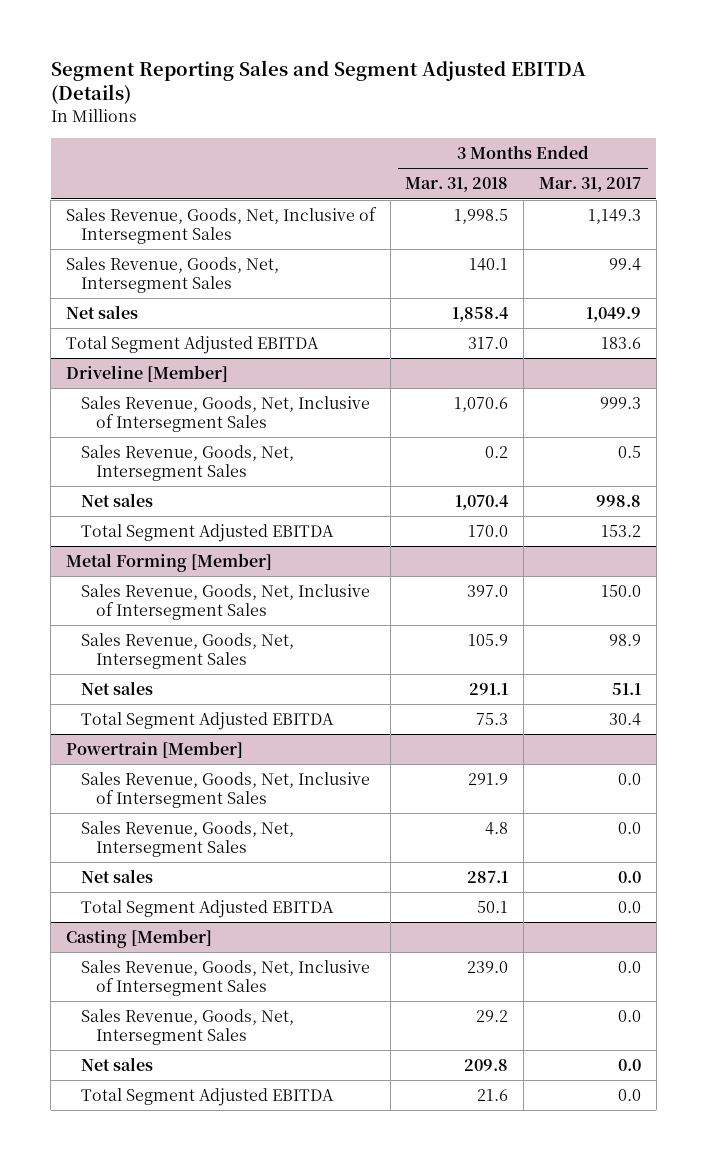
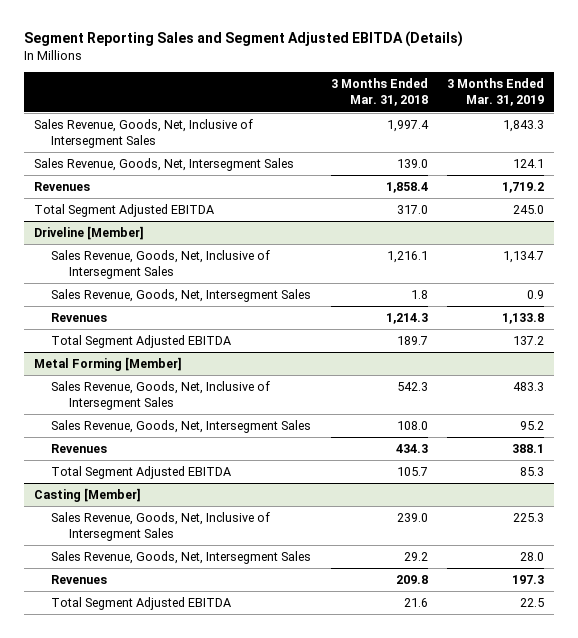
- | 3 Months Ended Mar. 31, 2018 | 3 Months Ended Mar. 31, 2017
+ | 3 Months Ended Mar. 31, 2018 | 3 Months Ended Mar. 31, 2019
- Sales Revenue, Goods, Net, Inclusive of Intersegment Sales | 1,998.5 | 1,149.3
- Sales Revenue, Goods, Net, Intersegment Sales | 140.1 | 99.4
- Net sales | 1,858.4 | 1,049.9
+ Sales Revenue, Goods, Net, Inclusive of Intersegment Sales | 1,997.4 | 1,843.3
+ Sales Revenue, Goods, Net, Intersegment Sales | 139.0 | 124.1
+ Revenues | 1,858.4 | 1,719.2
@ Driveline [Member]
- Sales Revenue, Goods, Net, Inclusive of Intersegment Sales | 1,070.6 | 999.3
- Sales Revenue, Goods, Net, Intersegment Sales | 0.2 | 0.5
- Net sales | 1,070.4 | 998.8
- Total Segment Adjusted EBITDA | 170.0 | 153.2
+ Sales Revenue, Goods, Net, Inclusive of Intersegment Sales | 1,216.1 | 1,134.7
+ Sales Revenue, Goods, Net, Intersegment Sales | 1.8 | 0.9
+ Revenues | 1,214.3 | 1,133.8
+ Total Segment Adjusted EBITDA | 189.7 | 137.2
@ Metal Forming [Member]
- Sales Revenue, Goods, Net, Inclusive of Intersegment Sales | 397.0 | 150.0
- Sales Revenue, Goods, Net, Intersegment Sales | 105.9 | 98.9
- Net sales | 291.1 | 51.1
- Total Segment Adjusted EBITDA | 75.3 | 30.4
- Powertrain [Member]
- Sales Revenue, Goods, Net, Inclusive of Intersegment Sales | 291.9 | 0.0
- Sales Revenue, Goods, Net, Intersegment Sales | 4.8 | 0.0
- Net sales | 287.1 | 0.0
- Total Segment Adjusted EBITDA | 50.1 | 0.0
@ Metal Forming [Member]
+ Sales Revenue, Goods, Net, Inclusive of Intersegment Sales | 542.3 | 483.3
+ Sales Revenue, Goods, Net, Intersegment Sales | 108.0 | 95.2
+ Revenues | 434.3 | 388.1
+ Total Segment Adjusted EBITDA | 105.7 | 85.3
@ Casting [Member]
- Net sales | 209.8 | 0.0
+ Revenues | 209.8 | 197.3

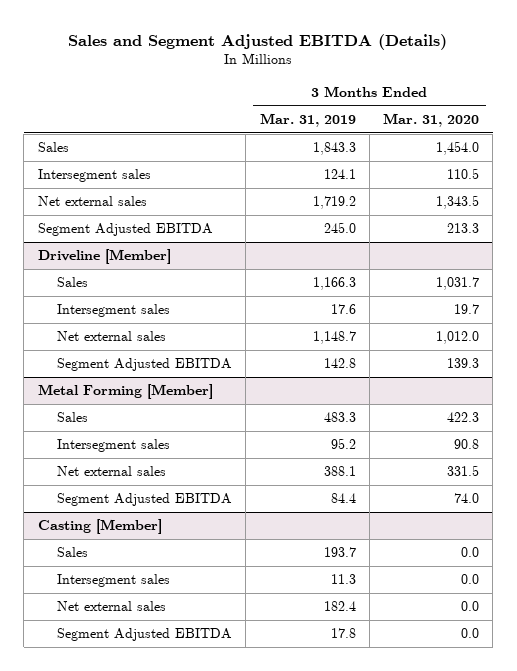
- Segment Reporting Sales and Segment Adjusted EBITDA (Details)
+ Sales and Segment Adjusted EBITDA (Details)
- | 3 Months Ended Mar. 31, 2018 | 3 Months Ended Mar. 31, 2019
+ | 3 Months Ended Mar. 31, 2019 | 3 Months Ended Mar. 31, 2020
- Sales Revenue, Goods, Net, Inclusive of Intersegment Sales | 1,997.4 | 1,843.3
- Sales Revenue, Goods, Net, Intersegment Sales | 139.0 | 124.1
- Revenues | 1,858.4 | 1,719.2
- Total Segment Adjusted EBITDA | 317.0 | 245.0
+ Sales | 1,843.3 | 1,454.0
+ Intersegment sales | 124.1 | 110.5
+ Net external sales | 1,719.2 | 1,343.5
+ Segment Adjusted EBITDA | 245.0 | 213.3
@ Driveline [Member]
- Sales Revenue, Goods, Net, Inclusive of Intersegment Sales | 1,216.1 | 1,134.7
- Sales Revenue, Goods, Net, Intersegment Sales | 1.8 | 0.9
- Revenues | 1,214.3 | 1,133.8
- Total Segment Adjusted EBITDA | 189.7 | 137.2
+ Sales | 1,166.3 | 1,031.7
+ Intersegment sales | 17.6 | 19.7
+ Net external sales | 1,148.7 | 1,012.0
+ Segment Adjusted EBITDA | 142.8 | 139.3
@ Metal Forming [Member]
- Sales Revenue, Goods, Net, Inclusive of Intersegment Sales | 542.3 | 483.3
- Sales Revenue, Goods, Net, Intersegment Sales | 108.0 | 95.2
- Revenues | 434.3 | 388.1
- Total Segment Adjusted EBITDA | 105.7 | 85.3
+ Sales | 483.3 | 422.3
+ Intersegment sales | 95.2 | 90.8
+ Net external sales | 388.1 | 331.5
+ Segment Adjusted EBITDA | 84.4 | 74.0
@ Casting [Member]
- Sales Revenue, Goods, Net, Inclusive of Intersegment Sales | 239.0 | 225.3
- Sales Revenue, Goods, Net, Intersegment Sales | 29.2 | 28.0
- Revenues | 209.8 | 197.3
- Total Segment Adjusted EBITDA | 21.6 | 22.5
+ Sales | 193.7 | 0.0
+ Intersegment sales | 11.3 | 0.0
+ Net external sales | 182.4 | 0.0
+ Segment Adjusted EBITDA | 17.8 | 0.0

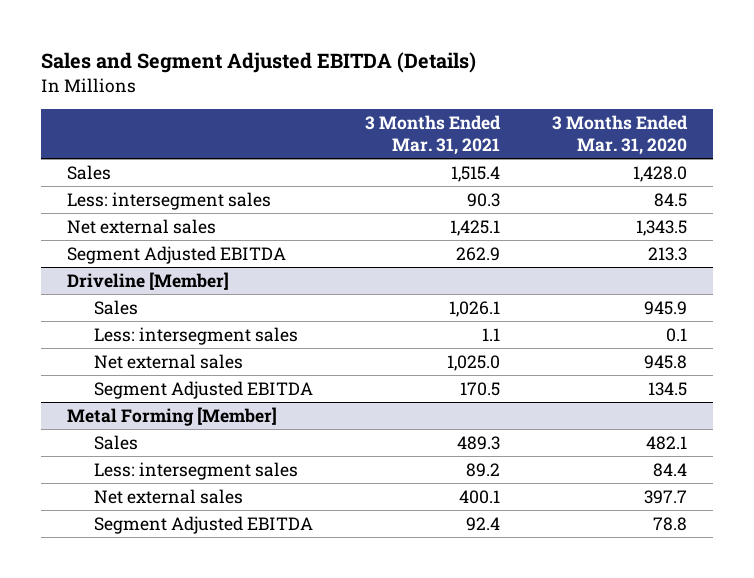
- | 3 Months Ended Mar. 31, 2019 | 3 Months Ended Mar. 31, 2020
+ | 3 Months Ended Mar. 31, 2021 | 3 Months Ended Mar. 31, 2020
- Sales | 1,843.3 | 1,454.0
- Intersegment sales | 124.1 | 110.5
+ Sales | 1,515.4 | 1,428.0
+ Less: intersegment sales | 90.3 | 84.5
@ Driveline [Member]
- Sales | 1,166.3 | 1,031.7
- Intersegment sales | 17.6 | 19.7
- Net external sales | 1,148.7 | 1,012.0
- Segment Adjusted EBITDA | 142.8 | 139.3
+ Sales | 1,026.1 | 945.9
+ Less: intersegment sales | 1.1 | 0.1
+ Net external sales | 1,025.0 | 945.8
+ Segment Adjusted EBITDA | 170.5 | 134.5
@ Metal Forming [Member]
- Sales | 483.3 | 422.3
- Intersegment sales | 95.2 | 90.8
- Net external sales | 388.1 | 331.5
- Segment Adjusted EBITDA | 84.4 | 74.0
- Casting [Member]
- Sales | 193.7 | 0.0
- Intersegment sales | 11.3 | 0.0
- Net external sales | 182.4 | 0.0
- Segment Adjusted EBITDA | 17.8 | 0.0
@ Metal Forming [Member]
+ Sales | 489.3 | 482.1
+ Less: intersegment sales | 89.2 | 84.4
+ Net external sales | 400.1 | 397.7
+ Segment Adjusted EBITDA | 92.4 | 78.8

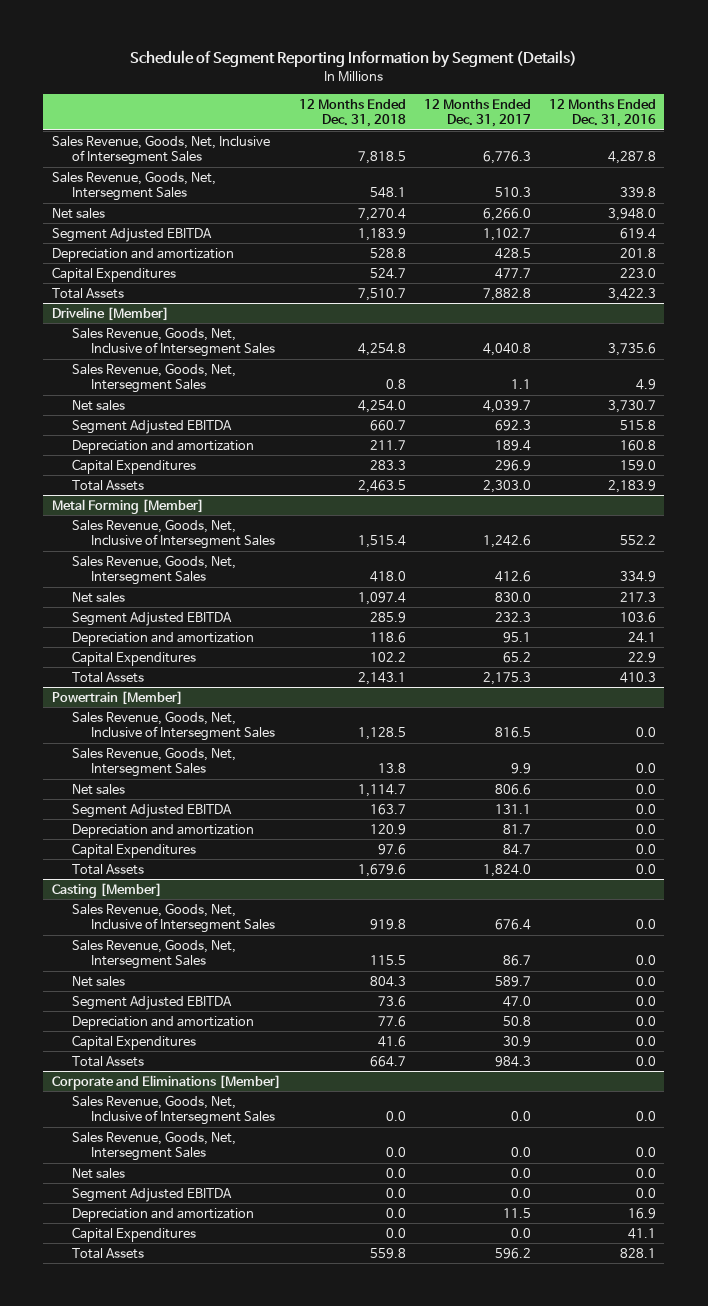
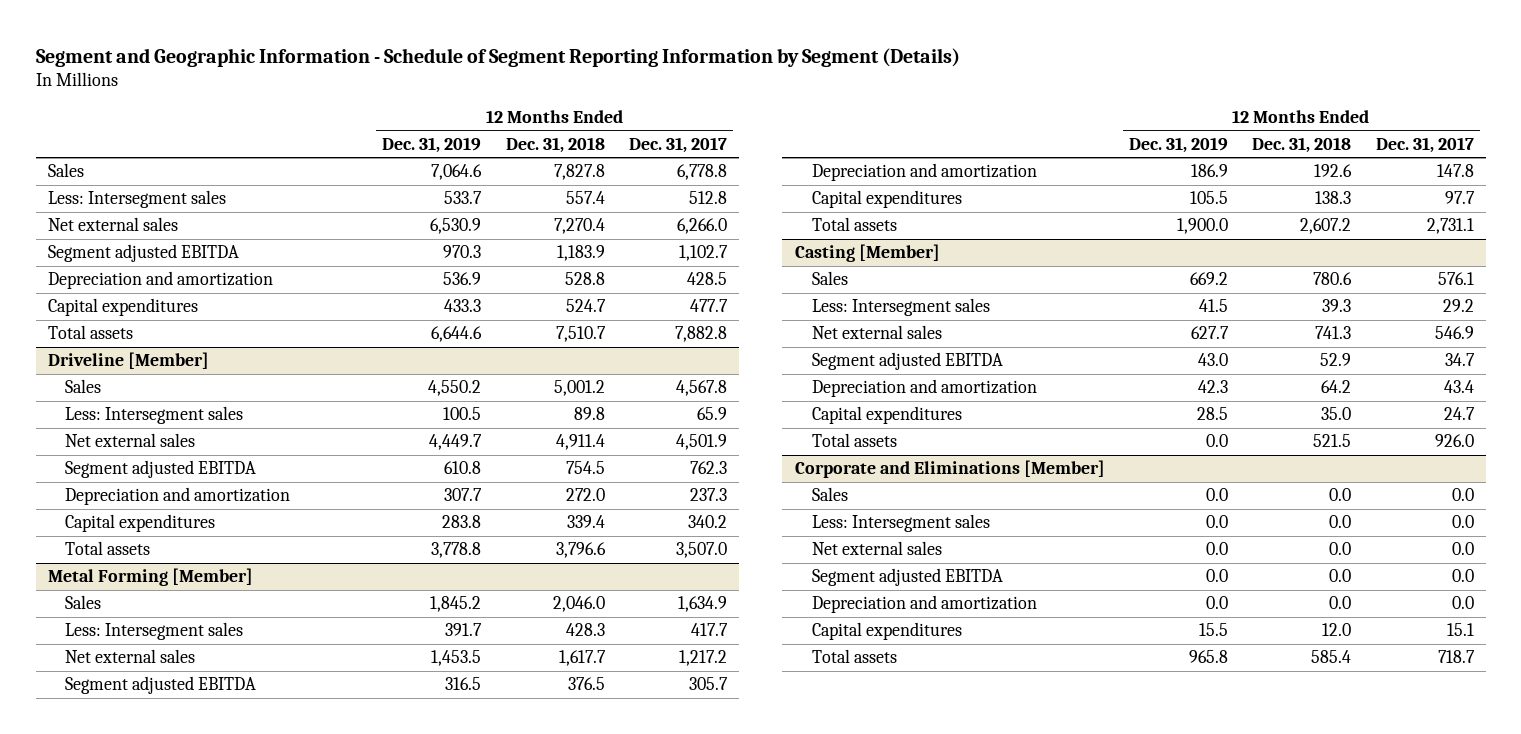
- Schedule of Segment Reporting Information by Segment (Details)
+ Segment and Geographic Information - Schedule of Segment Reporting Information by Segment (Details)
- | 12 Months Ended Dec. 31, 2018 | 12 Months Ended Dec. 31, 2017 | 12 Months Ended Dec. 31, 2016
+ | 12 Months Ended Dec. 31, 2019 | 12 Months Ended Dec. 31, 2018 | 12 Months Ended Dec. 31, 2017
- Sales Revenue, Goods, Net, Inclusive of Intersegment Sales | 7,818.5 | 6,776.3 | 4,287.8
- Sales Revenue, Goods, Net, Intersegment Sales | 548.1 | 510.3 | 339.8
- Net sales | 7,270.4 | 6,266.0 | 3,948.0
- Segment Adjusted EBITDA | 1,183.9 | 1,102.7 | 619.4
+ Sales | 7,064.6 | 7,827.8 | 6,778.8
+ Less: Intersegment sales | 533.7 | 557.4 | 512.8
+ Net external sales | 6,530.9 | 7,270.4 | 6,266.0
+ Segment adjusted EBITDA | 970.3 | 1,183.9 | 1,102.7
- Capital Expenditures | 524.7 | 477.7 | 223.0
- Total Assets | 7,510.7 | 7,882.8 | 3,422.3
+ Capital expenditures | 433.3 | 524.7 | 477.7
+ Total assets | 6,644.6 | 7,510.7 | 7,882.8
@ Driveline [Member]
- Sales Revenue, Goods, Net, Inclusive of Intersegment Sales | 4,254.8 | 4,040.8 | 3,735.6
- Sales Revenue, Goods, Net, Intersegment Sales | 0.8 | 1.1 | 4.9
- Net sales | 4,254.0 | 4,039.7 | 3,730.7
- Segment Adjusted EBITDA | 660.7 | 692.3 | 515.8
- Depreciation and amortization | 211.7 | 189.4 | 160.8
- Capital Expenditures | 283.3 | 296.9 | 159.0
- Total Assets | 2,463.5 | 2,303.0 | 2,183.9
+ Sales | 4,550.2 | 5,001.2 | 4,567.8
+ Less: Intersegment sales | 100.5 | 89.8 | 65.9
+ Net external sales | 4,449.7 | 4,911.4 | 4,501.9
+ Segment adjusted EBITDA | 610.8 | 754.5 | 762.3
+ Depreciation and amortization | 307.7 | 272.0 | 237.3
+ Capital expenditures | 283.8 | 339.4 | 340.2
+ Total assets | 3,778.8 | 3,796.6 | 3,507.0
@ Metal Forming [Member]
- Sales Revenue, Goods, Net, Inclusive of Intersegment Sales | 1,515.4 | 1,242.6 | 552.2
- Sales Revenue, Goods, Net, Intersegment Sales | 418.0 | 412.6 | 334.9
- Net sales | 1,097.4 | 830.0 | 217.3
- Segment Adjusted EBITDA | 285.9 | 232.3 | 103.6
- Depreciation and amortization | 118.6 | 95.1 | 24.1
- Capital Expenditures | 102.2 | 65.2 | 22.9
- Total Assets | 2,143.1 | 2,175.3 | 410.3
- Powertrain [Member]
- Sales Revenue, Goods, Net, Inclusive of Intersegment Sales | 1,128.5 | 816.5 | 0.0
- Sales Revenue, Goods, Net, Intersegment Sales | 13.8 | 9.9 | 0.0
- Net sales | 1,114.7 | 806.6 | 0.0
- Segment Adjusted EBITDA | 163.7 | 131.1 | 0.0
- Depreciation and amortization | 120.9 | 81.7 | 0.0
- Capital Expenditures | 97.6 | 84.7 | 0.0
- Total Assets | 1,679.6 | 1,824.0 | 0.0
@ Metal Forming [Member]
+ Sales | 1,845.2 | 2,046.0 | 1,634.9
+ Less: Intersegment sales | 391.7 | 428.3 | 417.7
+ Net external sales | 1,453.5 | 1,617.7 | 1,217.2
+ Segment adjusted EBITDA | 316.5 | 376.5 | 305.7
+ Depreciation and amortization | 186.9 | 192.6 | 147.8
+ Capital expenditures | 105.5 | 138.3 | 97.7
+ Total assets | 1,900.0 | 2,607.2 | 2,731.1
@ Casting [Member]
- Sales Revenue, Goods, Net, Inclusive of Intersegment Sales | 919.8 | 676.4 | 0.0
- Sales Revenue, Goods, Net, Intersegment Sales | 115.5 | 86.7 | 0.0
- Net sales | 804.3 | 589.7 | 0.0
- Segment Adjusted EBITDA | 73.6 | 47.0 | 0.0
- Depreciation and amortization | 77.6 | 50.8 | 0.0
- Capital Expenditures | 41.6 | 30.9 | 0.0
- Total Assets | 664.7 | 984.3 | 0.0
+ Sales | 669.2 | 780.6 | 576.1
+ Less: Intersegment sales | 41.5 | 39.3 | 29.2
+ Net external sales | 627.7 | 741.3 | 546.9
+ Segment adjusted EBITDA | 43.0 | 52.9 | 34.7
+ Depreciation and amortization | 42.3 | 64.2 | 43.4
+ Capital expenditures | 28.5 | 35.0 | 24.7
+ Total assets | 0.0 | 521.5 | 926.0
@ Corporate and Eliminations [Member]
- Sales Revenue, Goods, Net, Inclusive of Intersegment Sales | 0.0 | 0.0 | 0.0
- Sales Revenue, Goods, Net, Intersegment Sales | 0.0 | 0.0 | 0.0
- Net sales | 0.0 | 0.0 | 0.0
- Segment Adjusted EBITDA | 0.0 | 0.0 | 0.0
- Depreciation and amortization | 0.0 | 11.5 | 16.9
- Capital Expenditures | 0.0 | 0.0 | 41.1
- Total Assets | 559.8 | 596.2 | 828.1
+ Sales | 0.0 | 0.0 | 0.0
+ Less: Intersegment sales | 0.0 | 0.0 | 0.0
+ Net external sales | 0.0 | 0.0 | 0.0
+ Segment adjusted EBITDA | 0.0 | 0.0 | 0.0
+ Depreciation and amortization | 0.0 | 0.0 | 0.0
+ Capital expenditures | 15.5 | 12.0 | 15.1
+ Total assets | 965.8 | 585.4 | 718.7

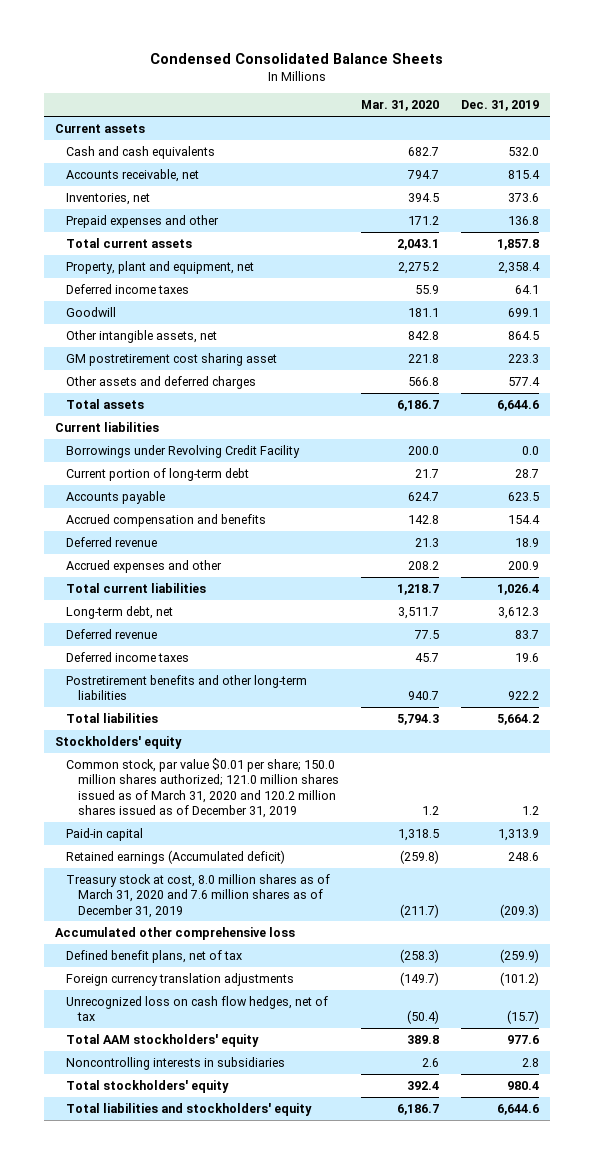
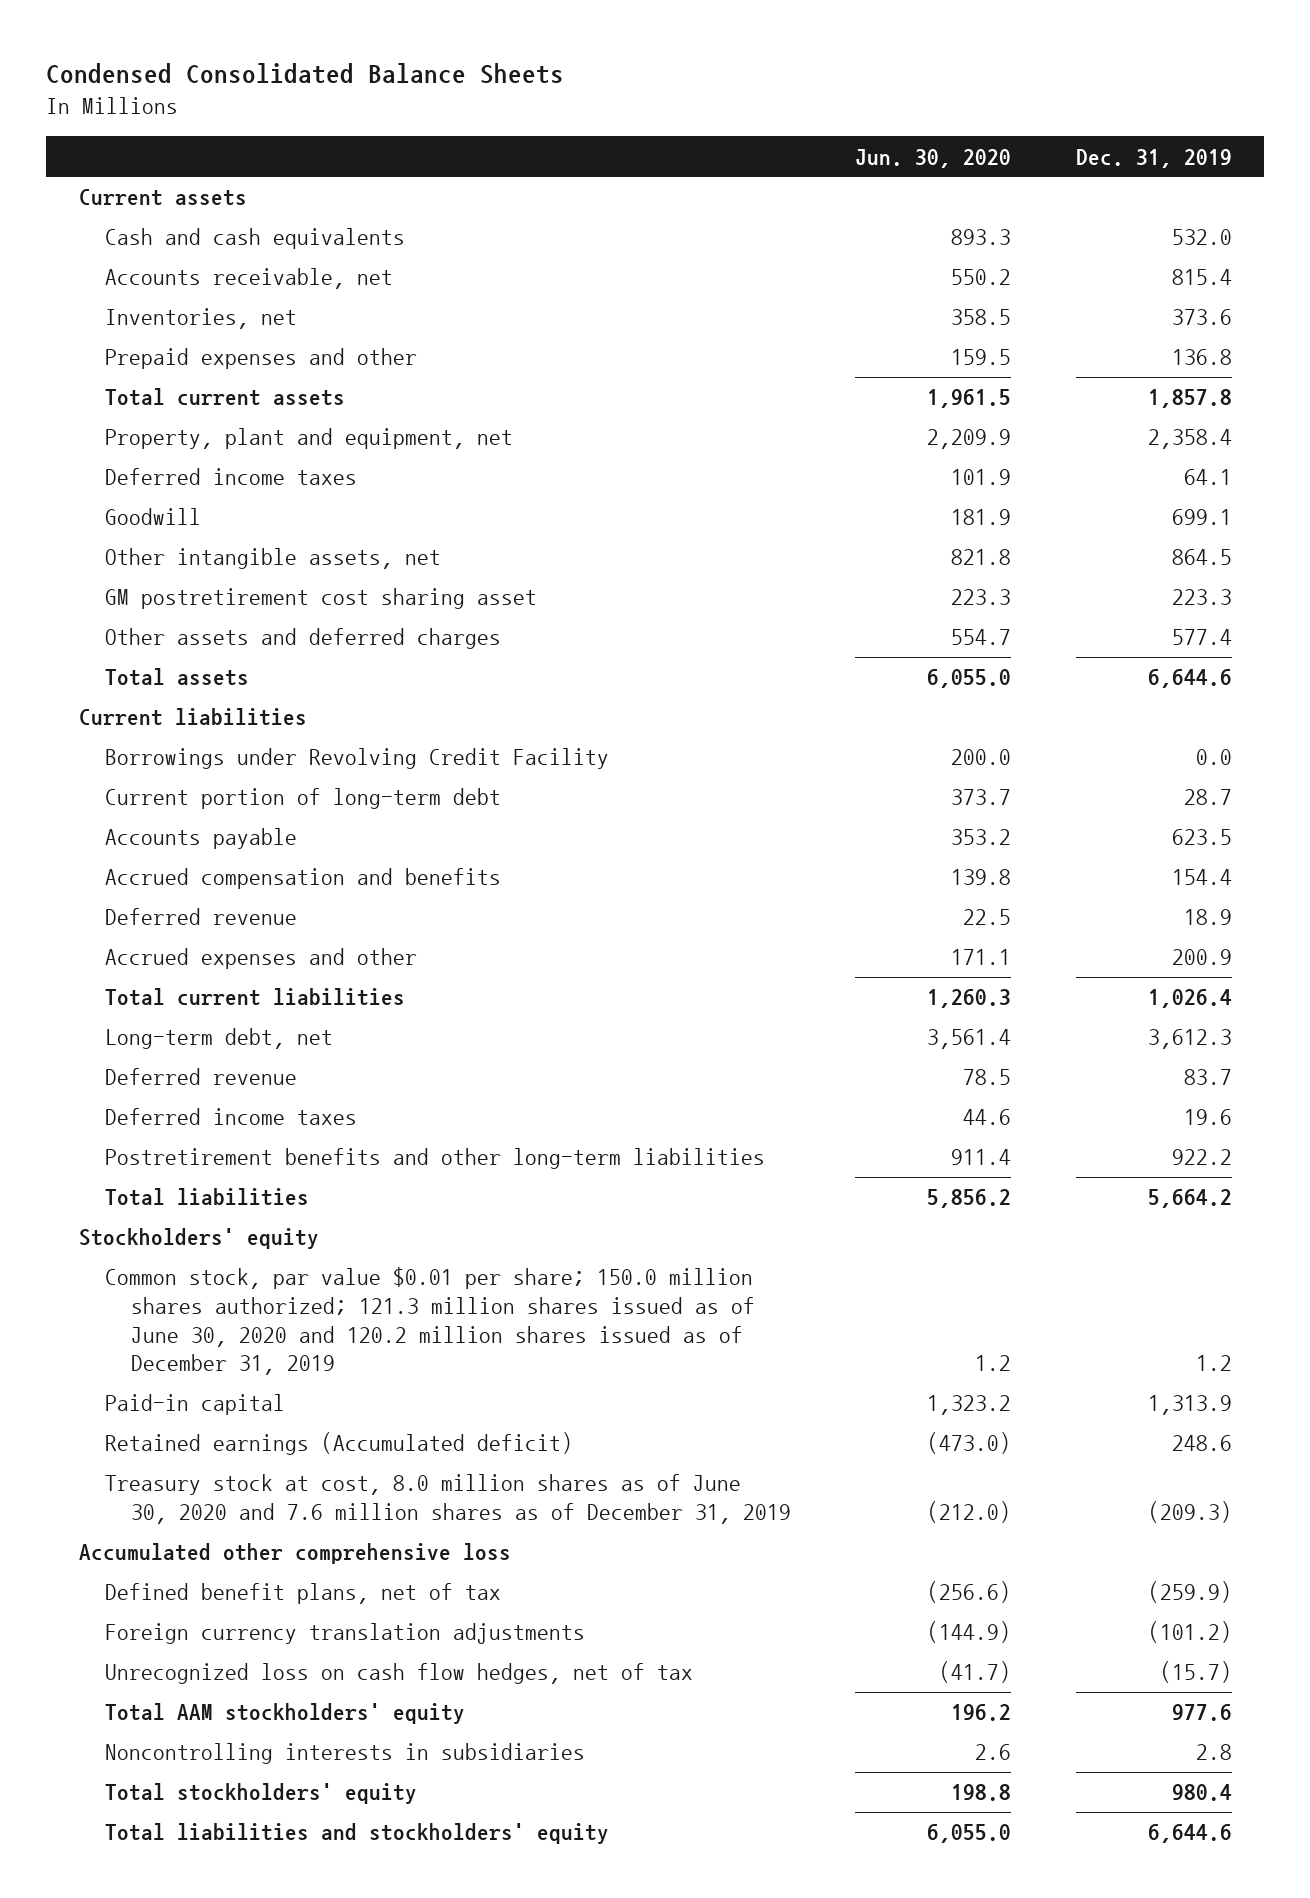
- | Mar. 31, 2020 | Dec. 31, 2019
+ | Jun. 30, 2020 | Dec. 31, 2019
- Common stock, par value $0.01 per share; 150.0 million shares authorized; 121.0 million shares issued as of March 31, 2020 and 120.2 million shares issued as of December 31, 2019 | 1.2 | 1.2
+ Common stock, par value $0.01 per share; 150.0 million shares authorized; 121.3 million shares issued as of June 30, 2020 and 120.2 million shares issued as of December 31, 2019 | 1.2 | 1.2
- Treasury stock at cost, 8.0 million shares as of March 31, 2020 and 7.6 million shares as of December 31, 2019 | (211.7) | (209.3)
+ Treasury stock at cost, 8.0 million shares as of June 30, 2020 and 7.6 million shares as of December 31, 2019 | (212.0) | (209.3)

